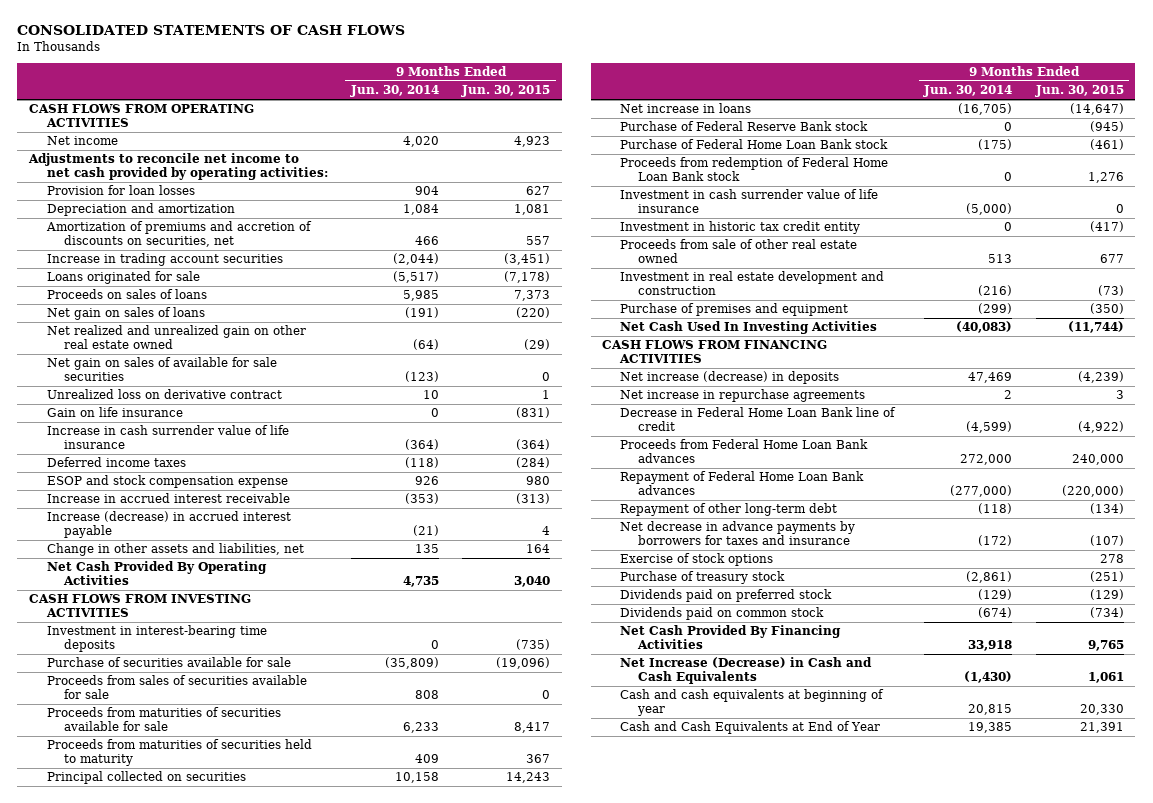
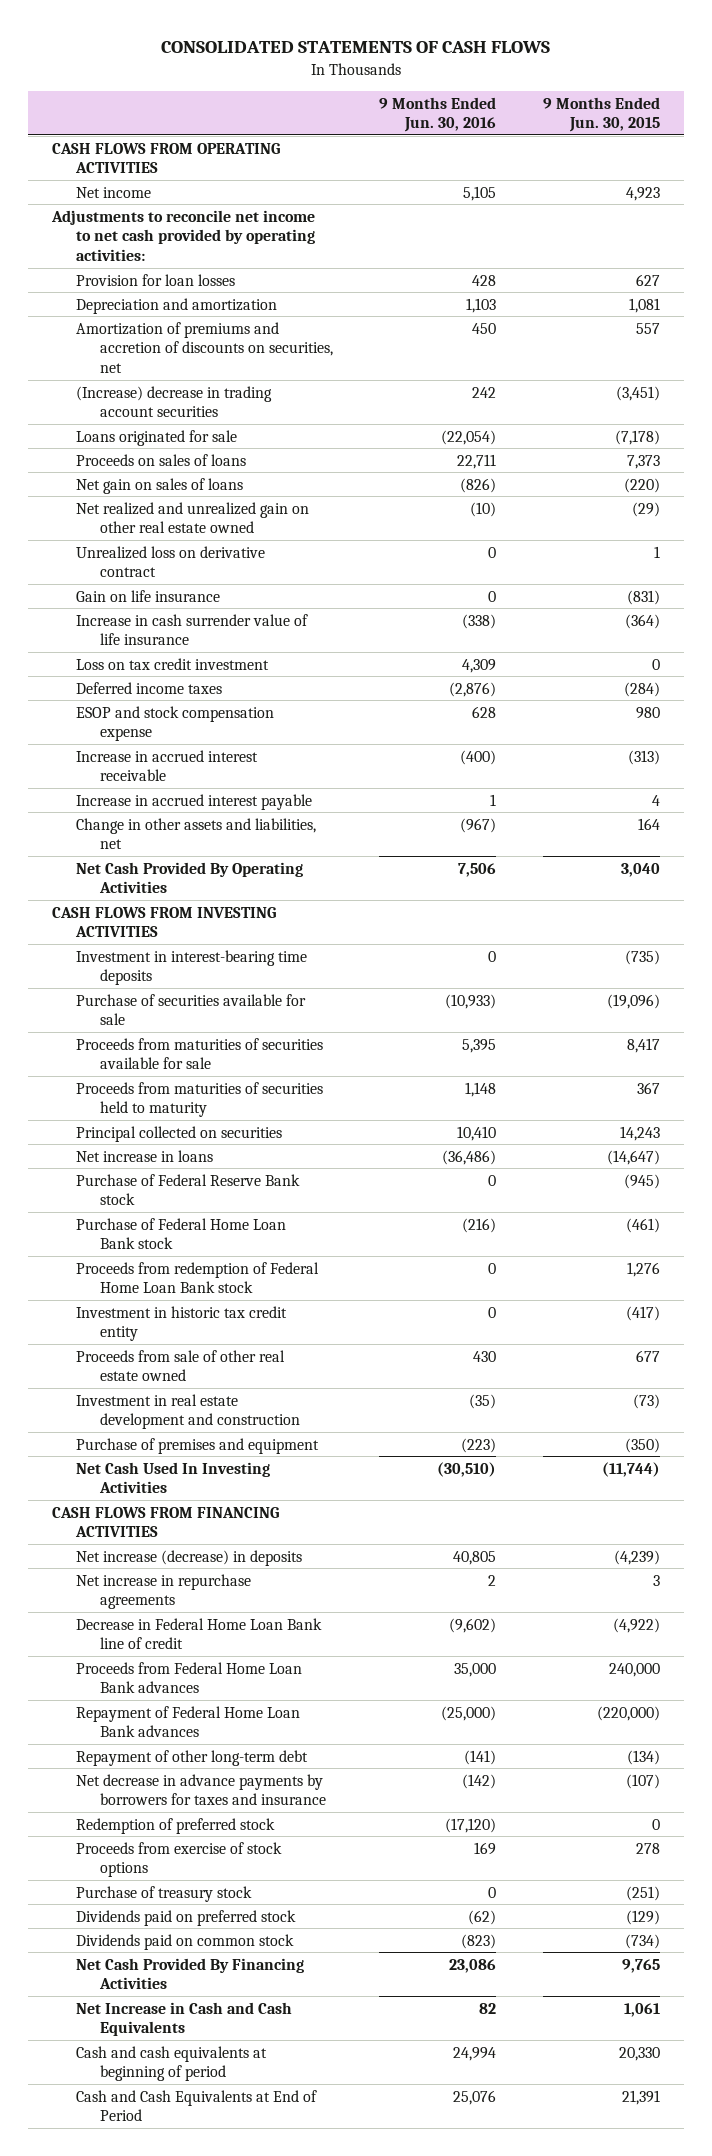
- | 9 Months Ended Jun. 30, 2014 | 9 Months Ended Jun. 30, 2015
+ | 9 Months Ended Jun. 30, 2016 | 9 Months Ended Jun. 30, 2015
- Increase in trading account securities | (2,044) | (3,451)
+ (Increase) decrease in trading account securities | 242 | (3,451)
- Net gain on sales of available for sale securities | (123) | 0
+ Loss on tax credit investment | 4,309 | 0
- Increase (decrease) in accrued interest payable | (21) | 4
+ Increase in accrued interest payable | 1 | 4
- Proceeds from sales of securities available for sale | 808 | 0
- Investment in cash surrender value of life insurance | (5,000) | 0
- Exercise of stock options | | 278
+ Redemption of preferred stock | (17,120) | 0
+ Proceeds from exercise of stock options | 169 | 278
- Net Increase (Decrease) in Cash and Cash Equivalents | (1,430) | 1,061
- Cash and cash equivalents at beginning of year | 20,815 | 20,330
- Cash and Cash Equivalents at End of Year | 19,385 | 21,391
+ Net Increase in Cash and Cash Equivalents | 82 | 1,061
+ Cash and cash equivalents at beginning of period | 24,994 | 20,330
+ Cash and Cash Equivalents at End of Period | 25,076 | 21,391

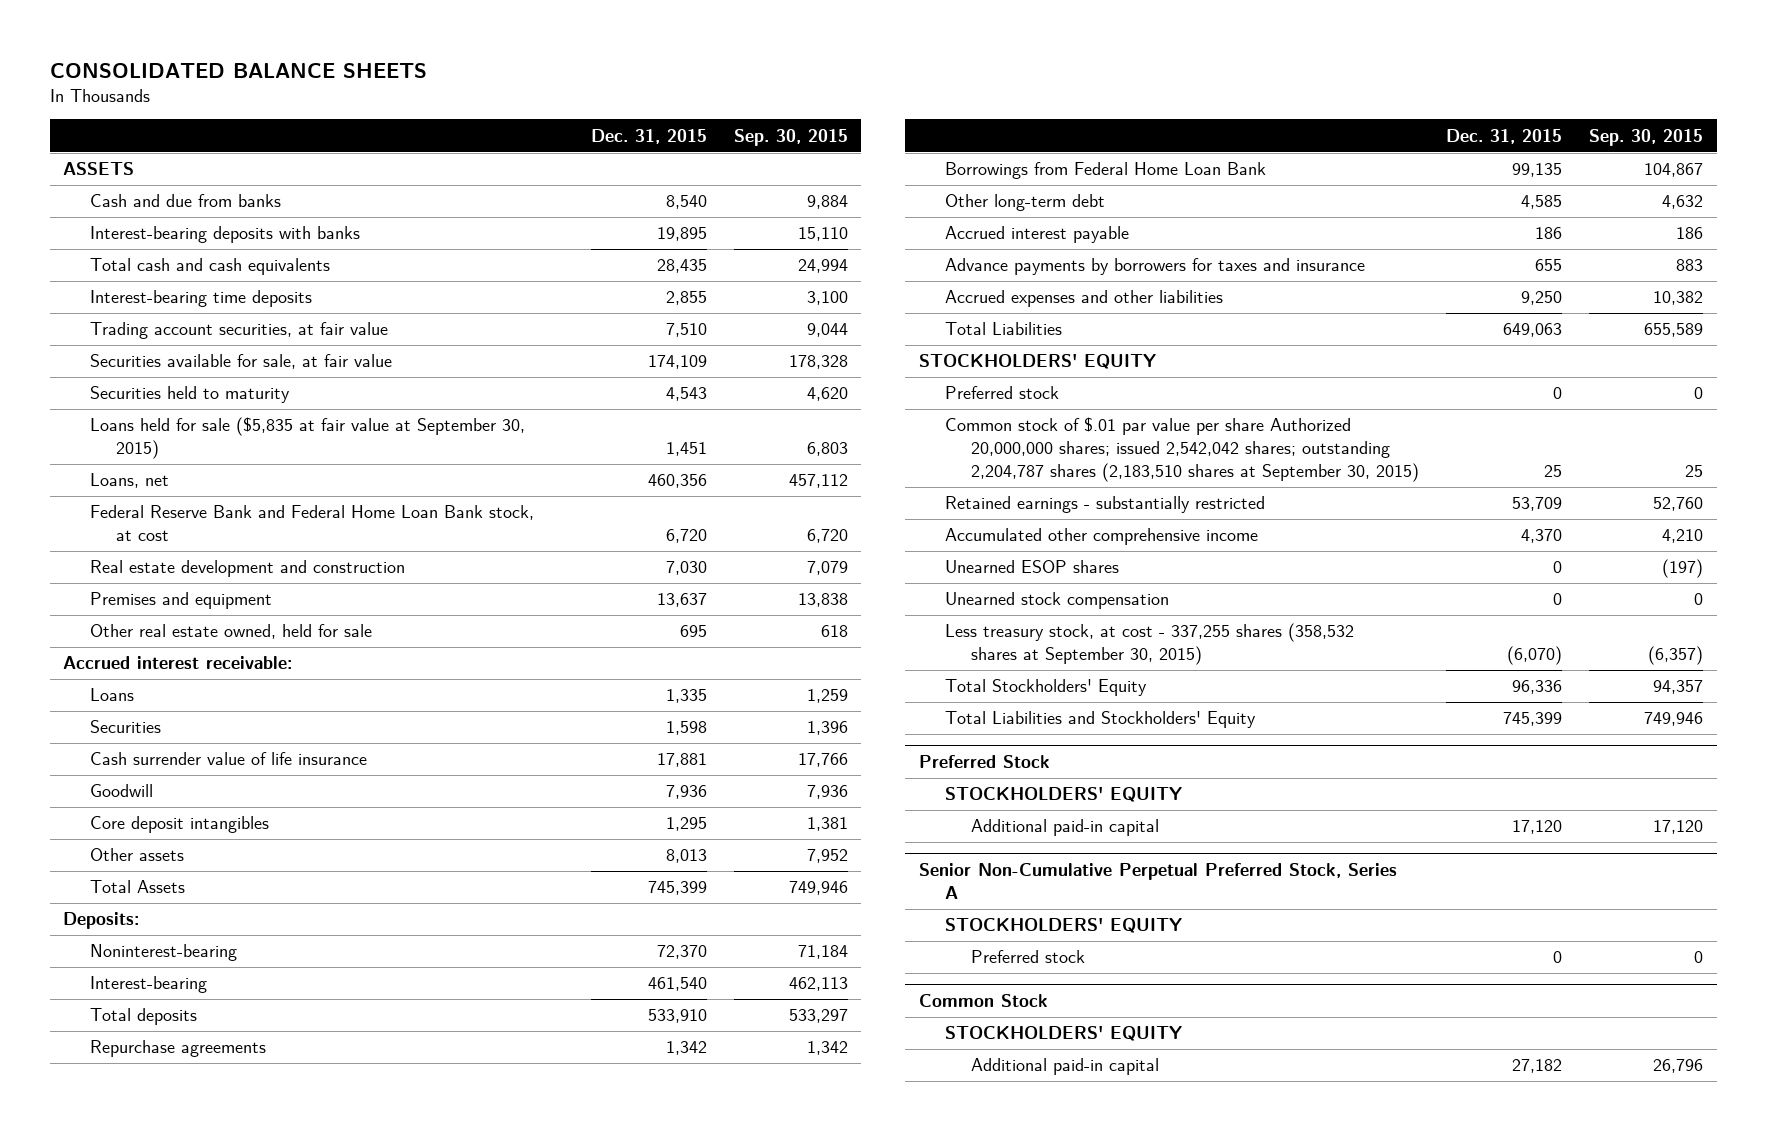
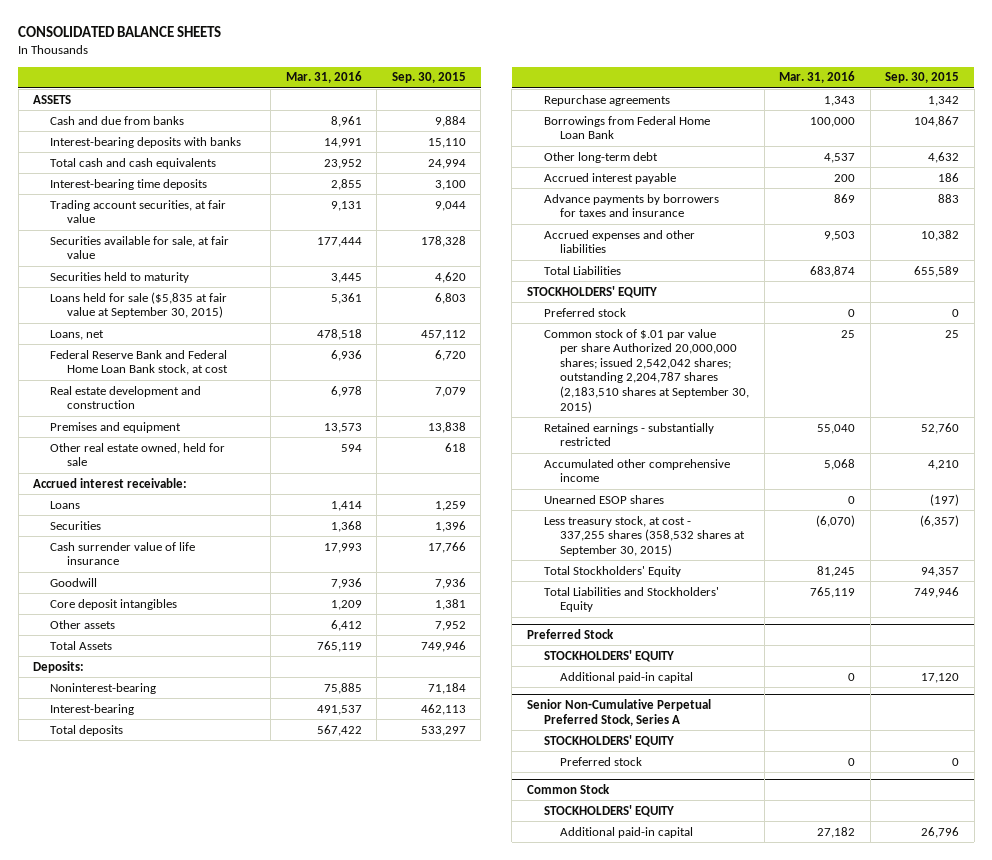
- | Dec. 31, 2015 | Sep. 30, 2015
+ | Mar. 31, 2016 | Sep. 30, 2015
- Unearned stock compensation | 0 | 0

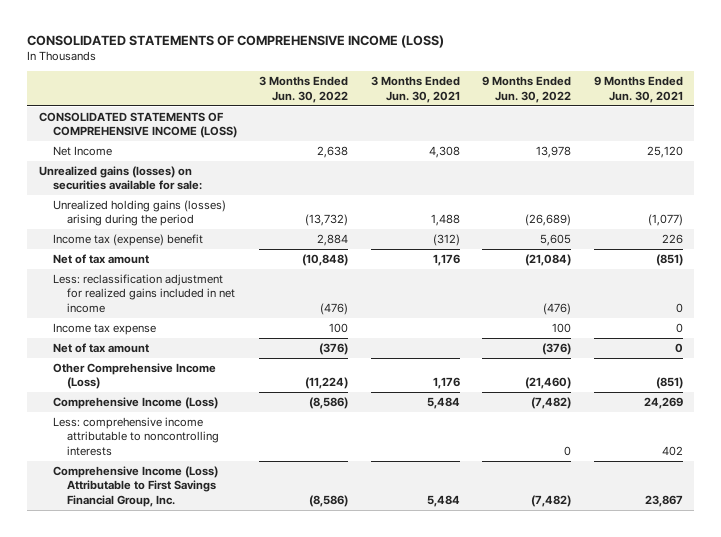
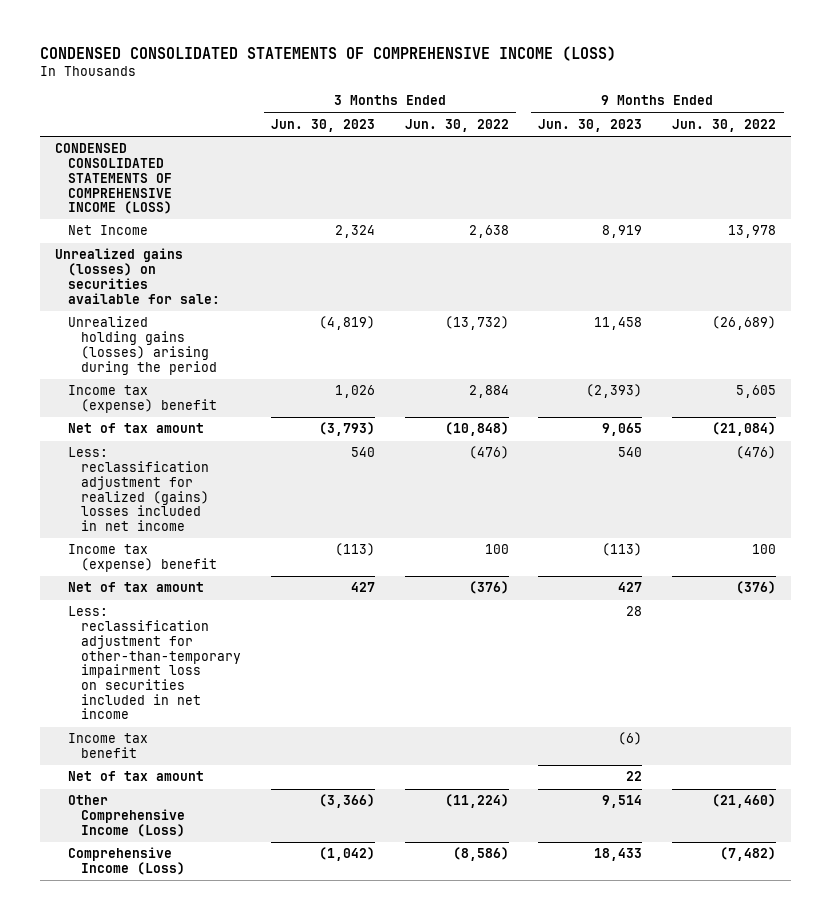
- CONSOLIDATED STATEMENTS OF COMPREHENSIVE INCOME (LOSS)
+ CONDENSED CONSOLIDATED STATEMENTS OF COMPREHENSIVE INCOME (LOSS)
- | 3 Months Ended Jun. 30, 2022 | 3 Months Ended Jun. 30, 2021 | 9 Months Ended Jun. 30, 2022 | 9 Months Ended Jun. 30, 2021
+ | 3 Months Ended Jun. 30, 2023 | 3 Months Ended Jun. 30, 2022 | 9 Months Ended Jun. 30, 2023 | 9 Months Ended Jun. 30, 2022
- CONSOLIDATED STATEMENTS OF COMPREHENSIVE INCOME (LOSS)
+ CONDENSED CONSOLIDATED STATEMENTS OF COMPREHENSIVE INCOME (LOSS)
- Less: reclassification adjustment for realized gains included in net income | (476) | | (476) | 0
- Income tax expense | 100 | | 100 | 0
+ Less: reclassification adjustment for realized (gains) losses included in net income | 540 | (476) | 540 | (476)
+ Income tax (expense) benefit | (113) | 100 | (113) | 100
+ Less: reclassification adjustment for other-than-temporary impairment loss on securities included in net income | | | 28 |
+ Income tax benefit | | | (6) |
+ Net of tax amount | | | 22 |
- Less: comprehensive income attributable to noncontrolling interests | | | 0 | 402
- Comprehensive Income (Loss) Attributable to First Savings Financial Group, Inc. | (8,586) | 5,484 | (7,482) | 23,867

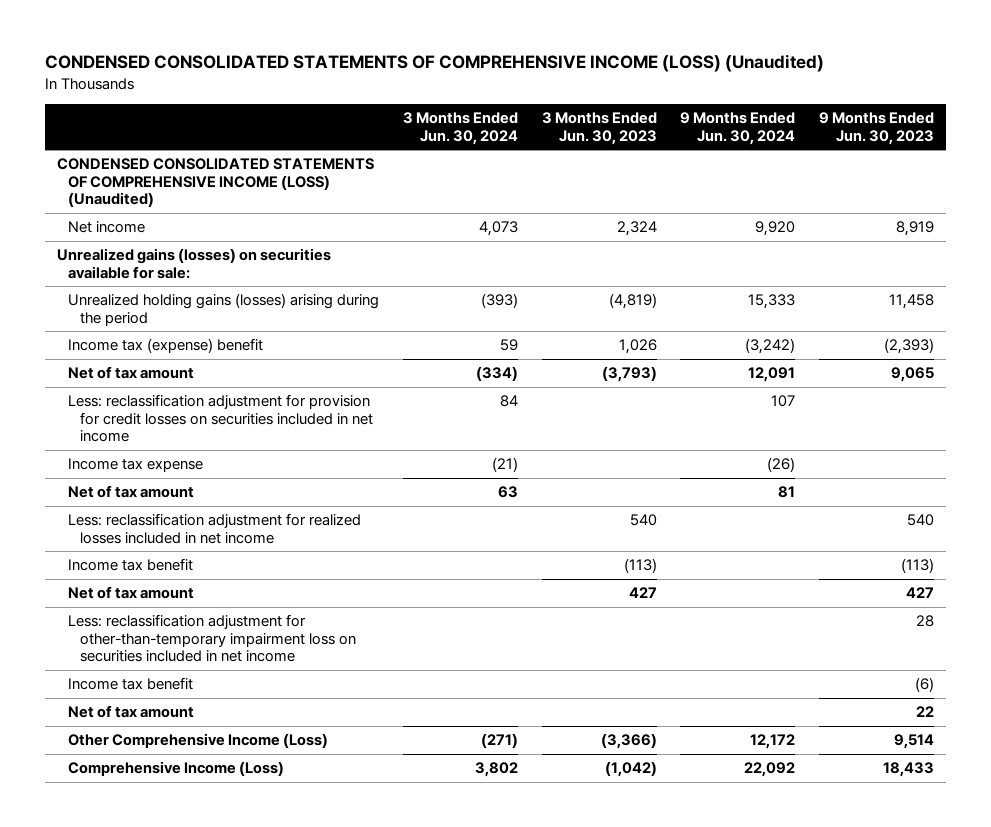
- CONDENSED CONSOLIDATED STATEMENTS OF COMPREHENSIVE INCOME (LOSS)
+ CONDENSED CONSOLIDATED STATEMENTS OF COMPREHENSIVE INCOME (LOSS) (Unaudited)
- | 3 Months Ended Jun. 30, 2023 | 3 Months Ended Jun. 30, 2022 | 9 Months Ended Jun. 30, 2023 | 9 Months Ended Jun. 30, 2022
+ | 3 Months Ended Jun. 30, 2024 | 3 Months Ended Jun. 30, 2023 | 9 Months Ended Jun. 30, 2024 | 9 Months Ended Jun. 30, 2023
- CONDENSED CONSOLIDATED STATEMENTS OF COMPREHENSIVE INCOME (LOSS)
- Net Income | 2,324 | 2,638 | 8,919 | 13,978
+ CONDENSED CONSOLIDATED STATEMENTS OF COMPREHENSIVE INCOME (LOSS) (Unaudited)
+ Net income | 4,073 | 2,324 | 9,920 | 8,919
- Less: reclassification adjustment for realized (gains) losses included in net income | 540 | (476) | 540 | (476)
- Income tax (expense) benefit | (113) | 100 | (113) | 100
+ Less: reclassification adjustment for provision for credit losses on securities included in net income | 84 | | 107 |
+ Income tax expense | (21) | | (26) |
+ Net of tax amount | 63 | | 81 |
+ Less: reclassification adjustment for realized losses included in net income | | 540 | | 540
+ Income tax benefit | | (113) | | (113)

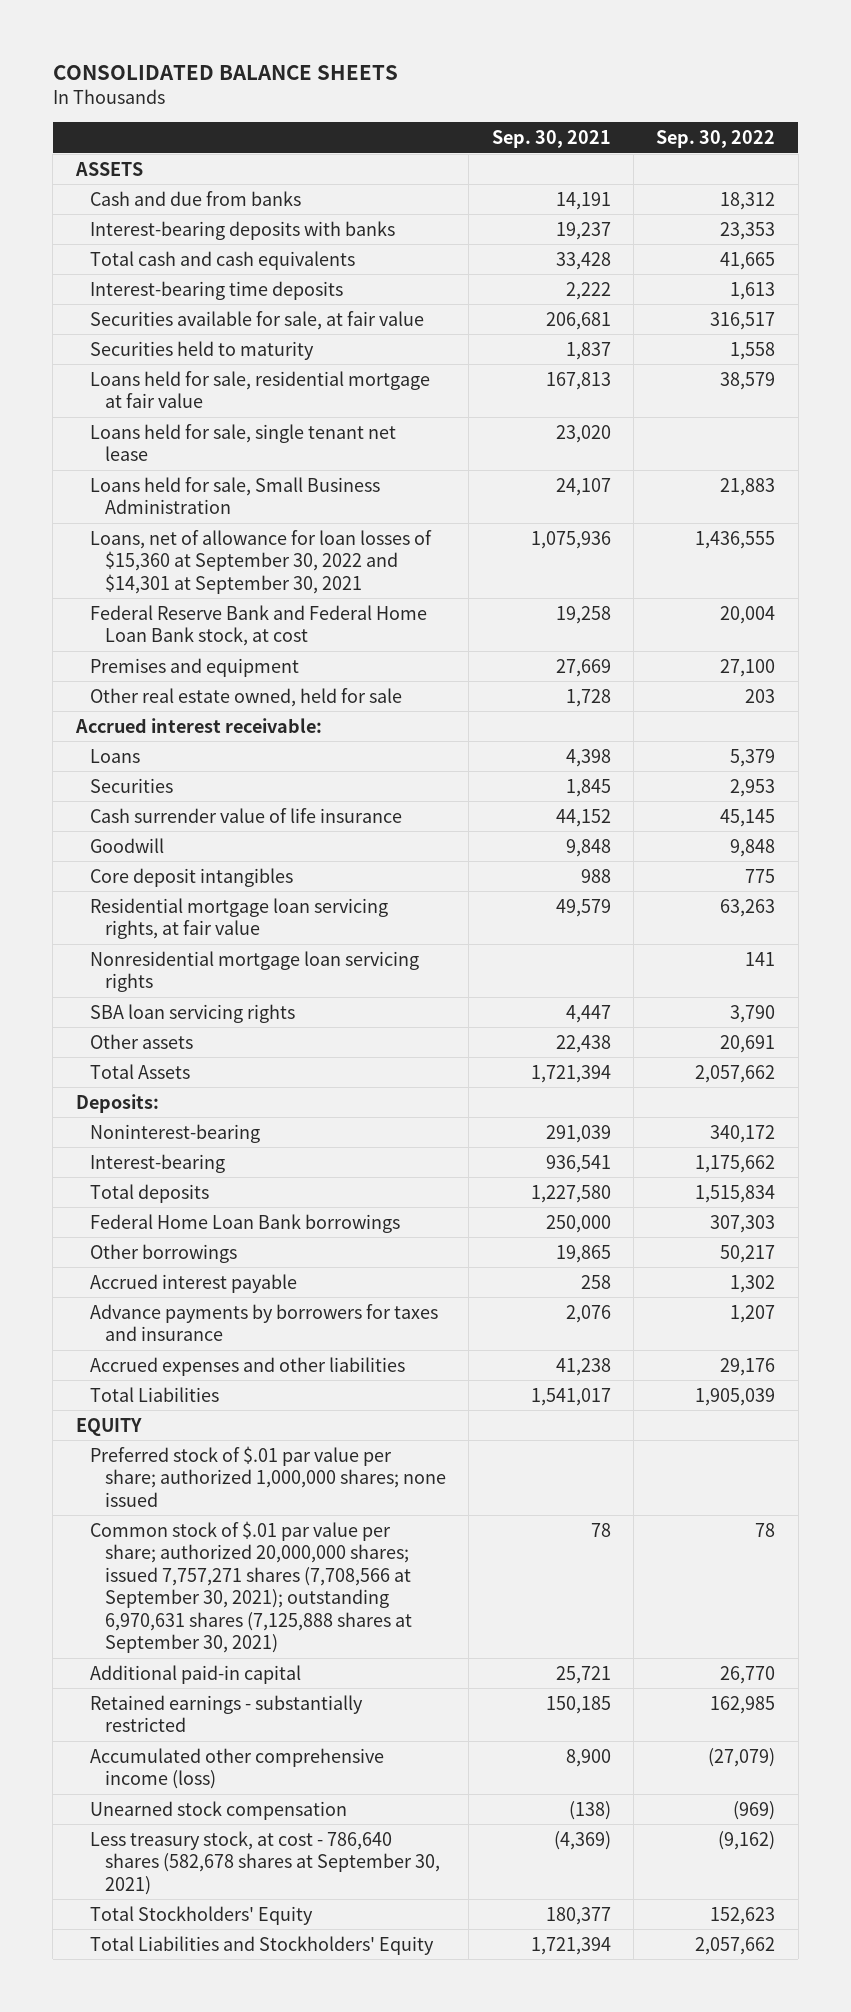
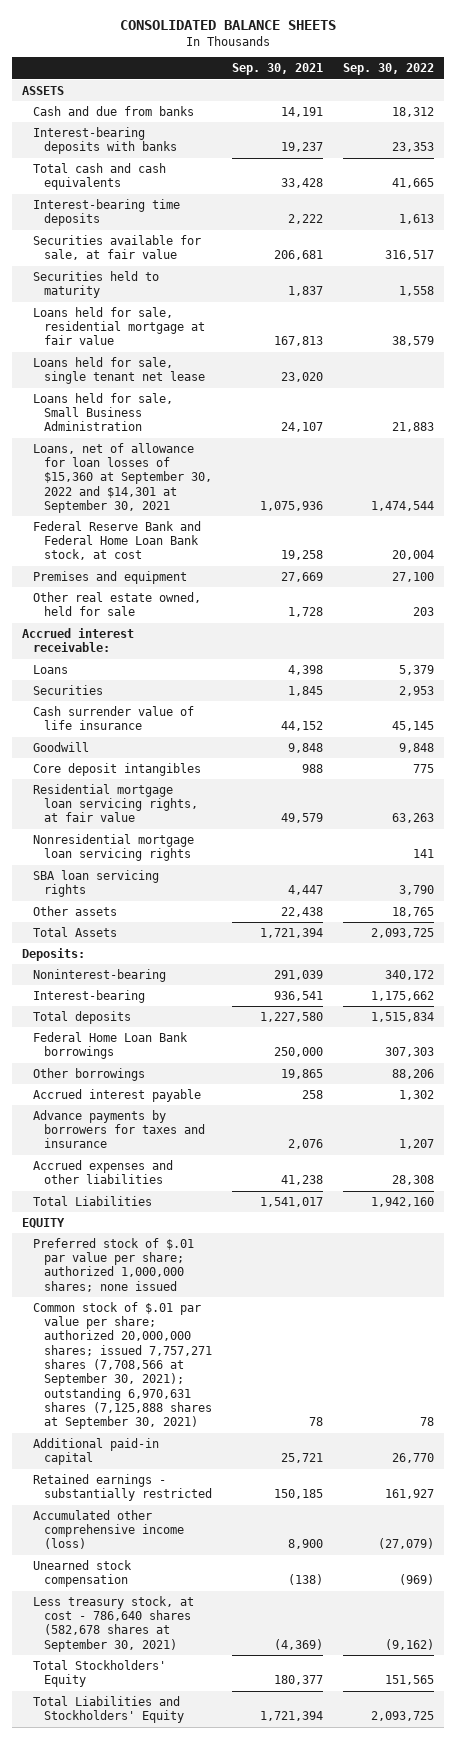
- Loans, net of allowance for loan losses of $15,360 at September 30, 2022 and $14,301 at September 30, 2021 | 1,075,936 | 1,436,555
+ Loans, net of allowance for loan losses of $15,360 at September 30, 2022 and $14,301 at September 30, 2021 | 1,075,936 | 1,474,544
- Other assets | 22,438 | 20,691
- Total Assets | 1,721,394 | 2,057,662
+ Other assets | 22,438 | 18,765
+ Total Assets | 1,721,394 | 2,093,725
- Other borrowings | 19,865 | 50,217
+ Other borrowings | 19,865 | 88,206
- Accrued expenses and other liabilities | 41,238 | 29,176
- Total Liabilities | 1,541,017 | 1,905,039
+ Accrued expenses and other liabilities | 41,238 | 28,308
+ Total Liabilities | 1,541,017 | 1,942,160
- Retained earnings - substantially restricted | 150,185 | 162,985
+ Retained earnings - substantially restricted | 150,185 | 161,927
- Total Stockholders' Equity | 180,377 | 152,623
- Total Liabilities and Stockholders' Equity | 1,721,394 | 2,057,662
+ Total Stockholders' Equity | 180,377 | 151,565
+ Total Liabilities and Stockholders' Equity | 1,721,394 | 2,093,725

